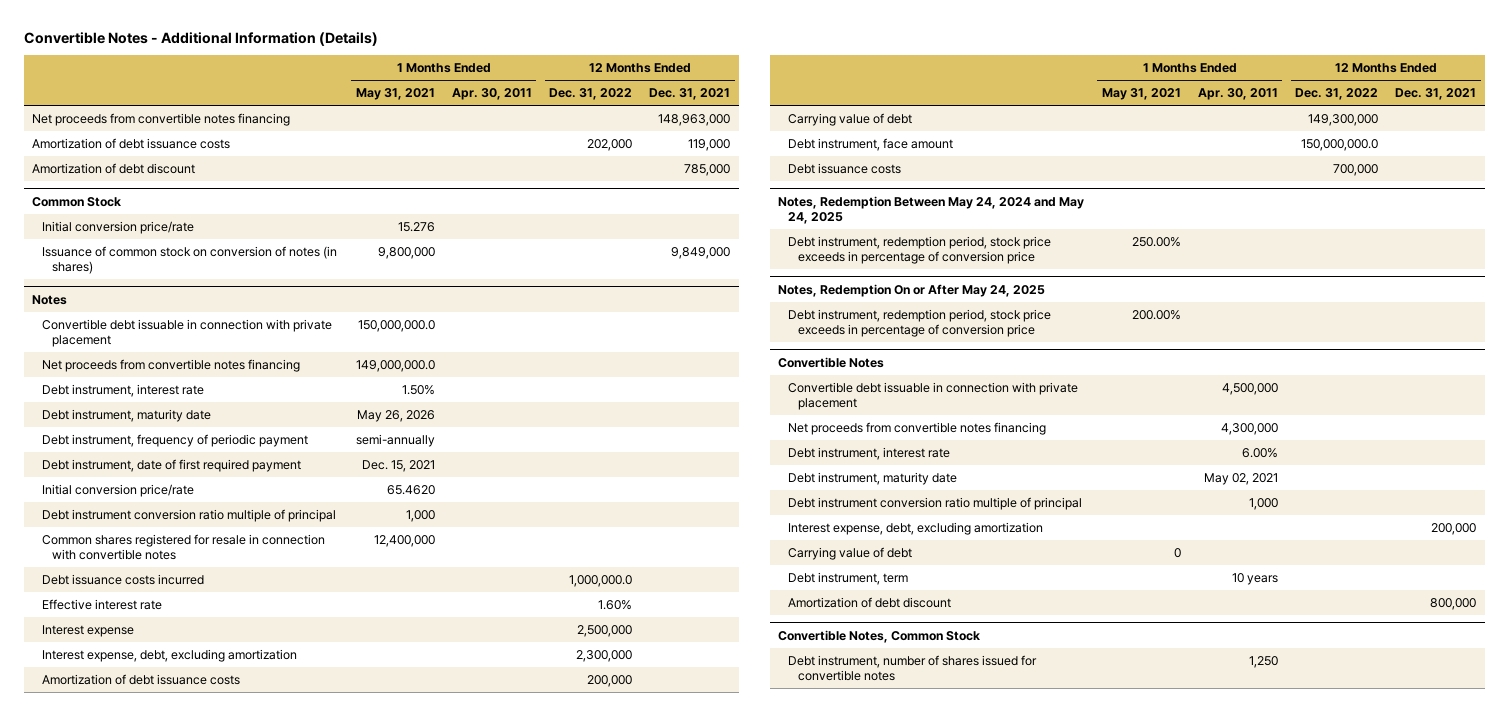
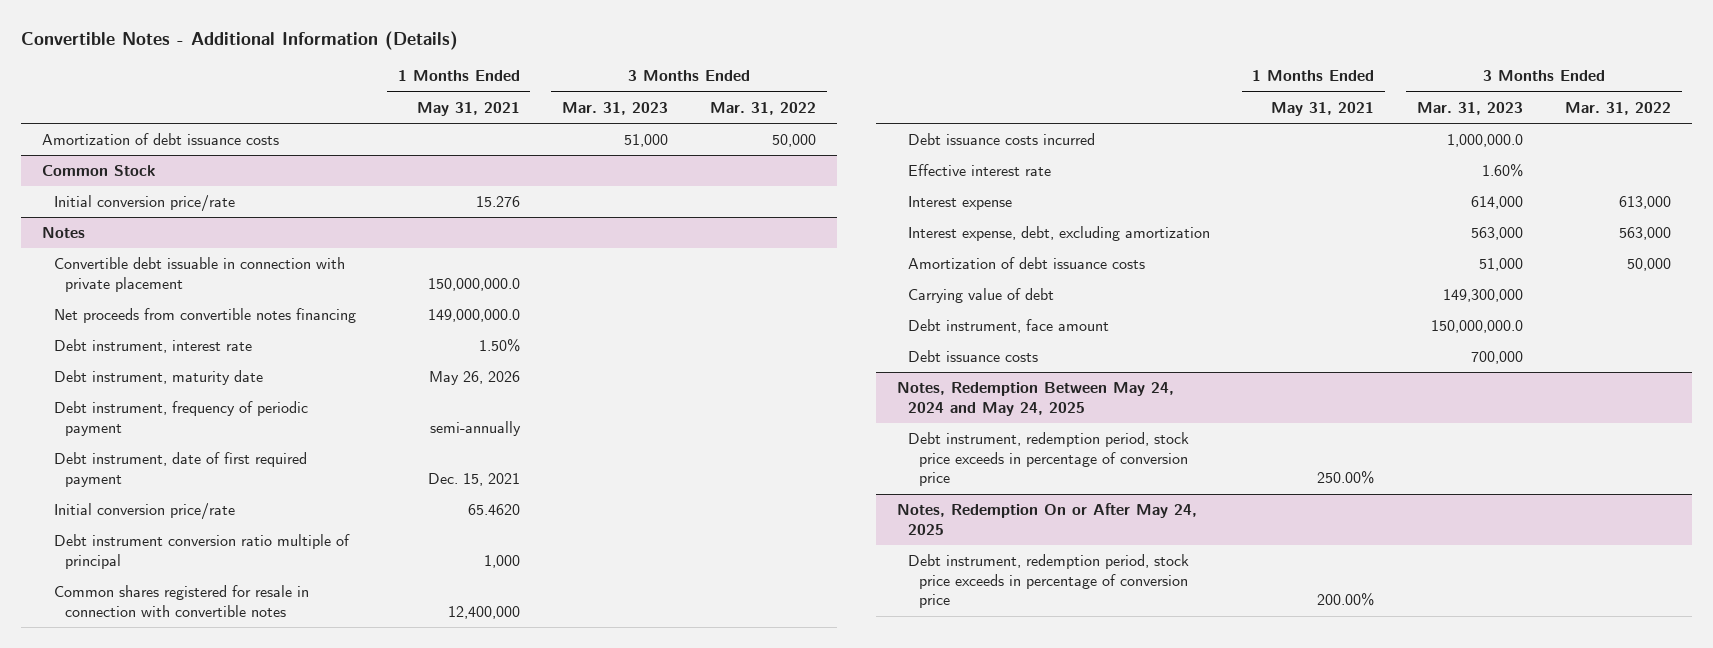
- | 1 Months Ended May 31, 2021 | 1 Months Ended Apr. 30, 2011 | 12 Months Ended Dec. 31, 2022 | 12 Months Ended Dec. 31, 2021
+ | 1 Months Ended May 31, 2021 | 3 Months Ended Mar. 31, 2023 | 3 Months Ended Mar. 31, 2022
- Net proceeds from convertible notes financing | | | | 148,963,000
- Amortization of debt discount | | | | 785,000
@ Common Stock
- Issuance of common stock on conversion of notes (in shares) | 9,800,000 | | | 9,849,000
- Convertible Notes
- Convertible debt issuable in connection with private placement | | 4,500,000 | |
- Net proceeds from convertible notes financing | | 4,300,000 | |
- Debt instrument, interest rate | | 6.00% | |
- Debt instrument, maturity date | | May 02, 2021 | |
- Debt instrument conversion ratio multiple of principal | | 1,000 | |
- Interest expense, debt, excluding amortization | | | | 200,000
- Carrying value of debt | 0 | | |
- Debt instrument, term | | 10 years | |
- Amortization of debt discount | | | | 800,000
- Convertible Notes, Common Stock
- Debt instrument, number of shares issued for convertible notes | | 1,250 | |

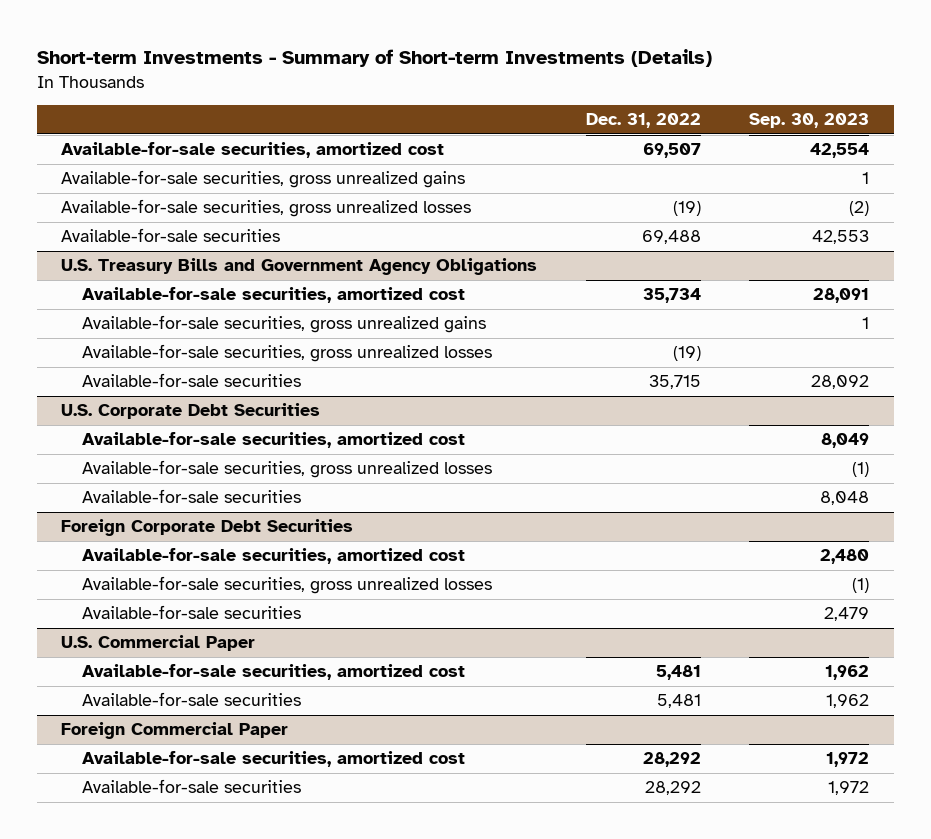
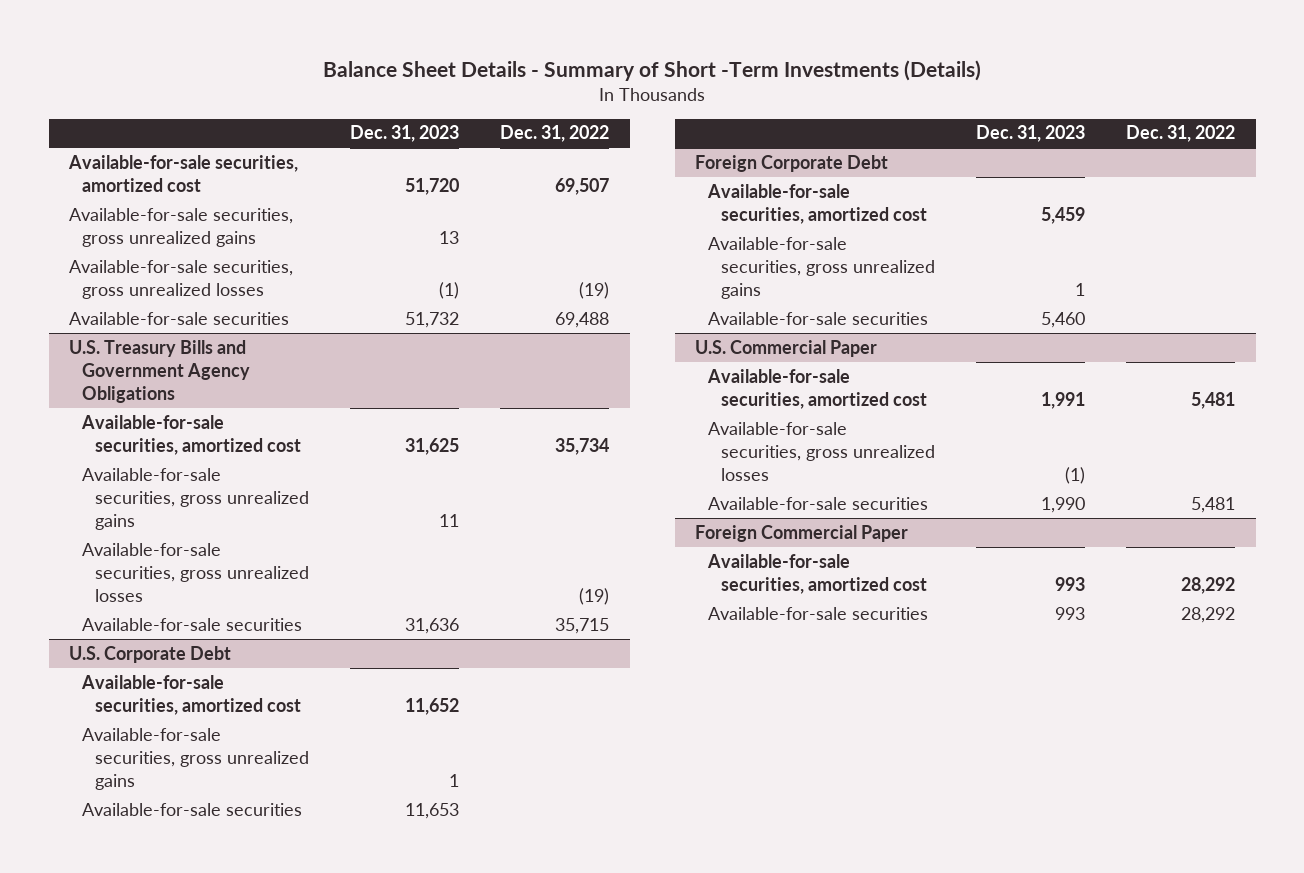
- Short-term Investments - Summary of Short-term Investments (Details)
+ Balance Sheet Details - Summary of Short -Term Investments (Details)
- | Dec. 31, 2022 | Sep. 30, 2023
+ | Dec. 31, 2023 | Dec. 31, 2022
- U.S. Corporate Debt Securities
+ U.S. Corporate Debt
- Available-for-sale securities, gross unrealized losses | | (1)
+ Available-for-sale securities, gross unrealized gains | 1 |
- Foreign Corporate Debt Securities
+ Foreign Corporate Debt
- Available-for-sale securities, gross unrealized losses | | (1)
+ Available-for-sale securities, gross unrealized gains | 1 |
@ U.S. Commercial Paper
+ Available-for-sale securities, gross unrealized losses | (1) |

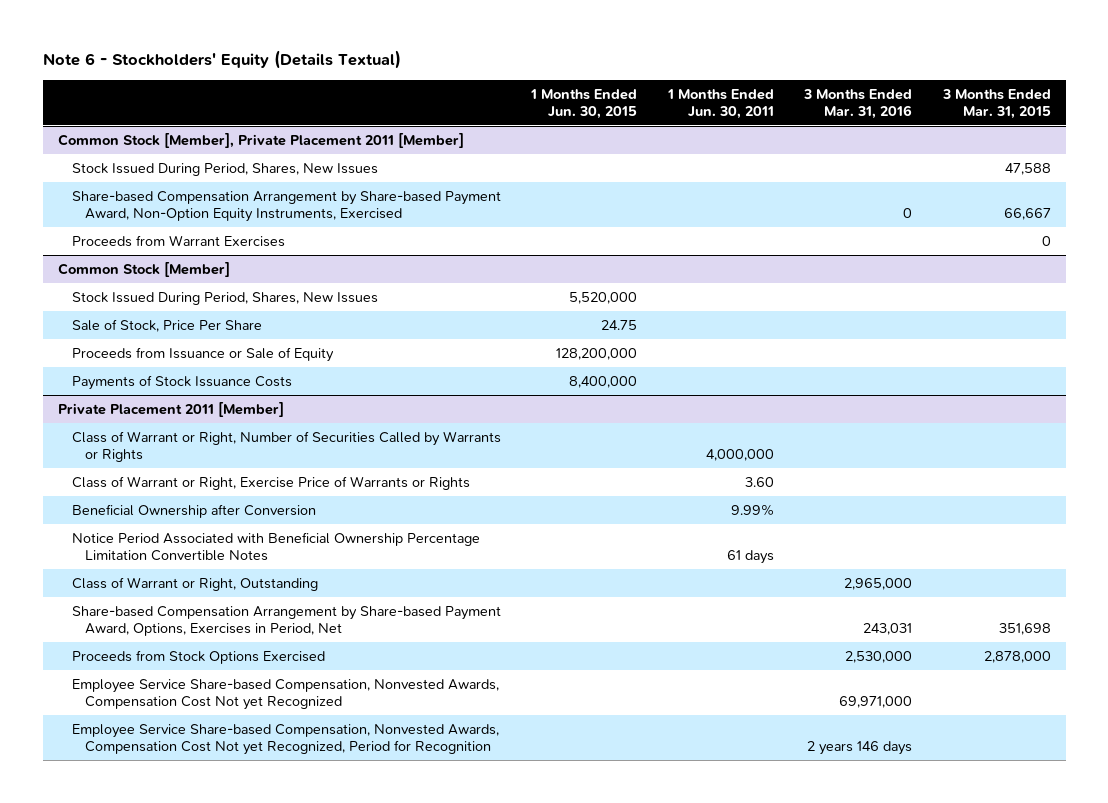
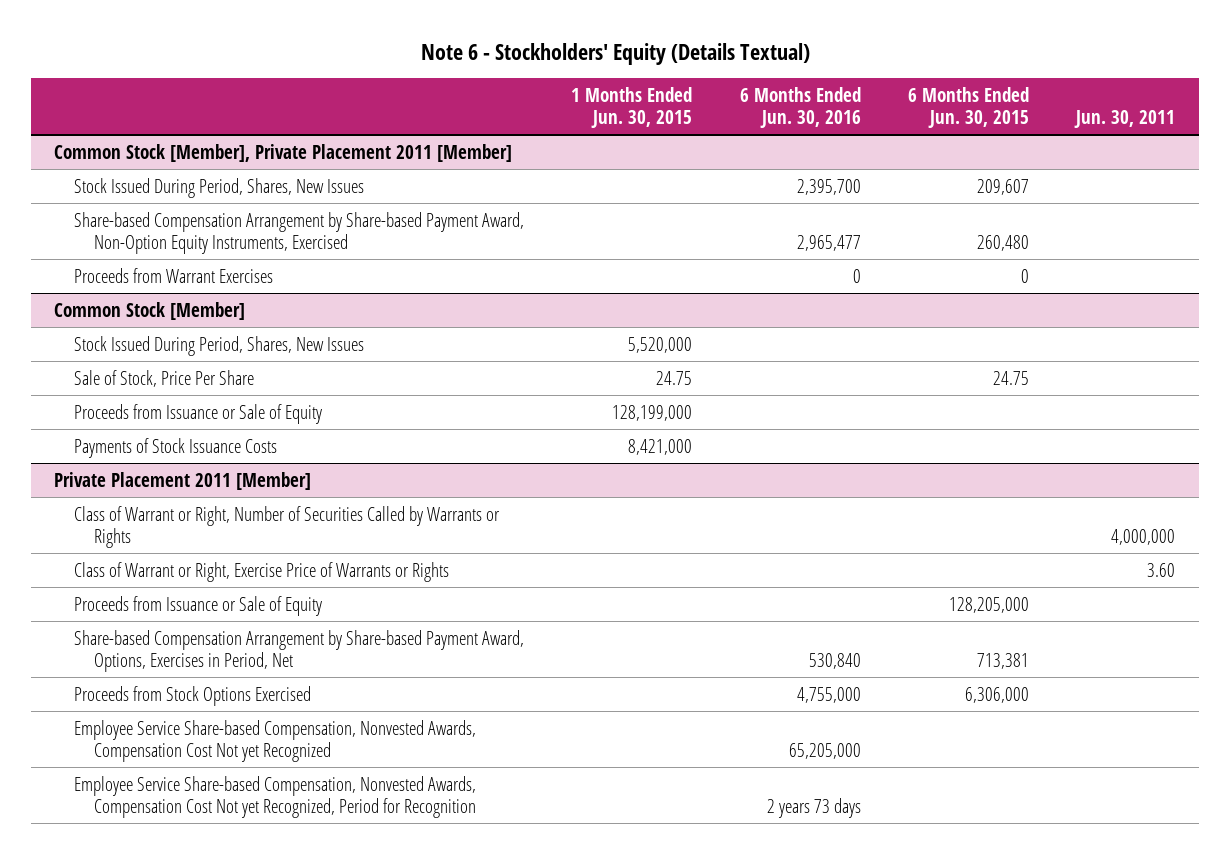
- | 1 Months Ended Jun. 30, 2015 | 1 Months Ended Jun. 30, 2011 | 3 Months Ended Mar. 31, 2016 | 3 Months Ended Mar. 31, 2015
+ | 1 Months Ended Jun. 30, 2015 | 6 Months Ended Jun. 30, 2016 | 6 Months Ended Jun. 30, 2015 | Jun. 30, 2011
@ Common Stock [Member]
- Proceeds from Issuance or Sale of Equity | 128,200,000 | | |
- Payments of Stock Issuance Costs | 8,400,000 | | |
+ Proceeds from Issuance or Sale of Equity | 128,199,000 | | |
+ Payments of Stock Issuance Costs | 8,421,000 | | |
@ Private Placement 2011 [Member]
- Beneficial Ownership after Conversion | | 9.99% | |
- Notice Period Associated with Beneficial Ownership Percentage Limitation Convertible Notes | | 61 days | |
- Class of Warrant or Right, Outstanding | | | 2,965,000 |
+ Proceeds from Issuance or Sale of Equity | | | 128,205,000 |

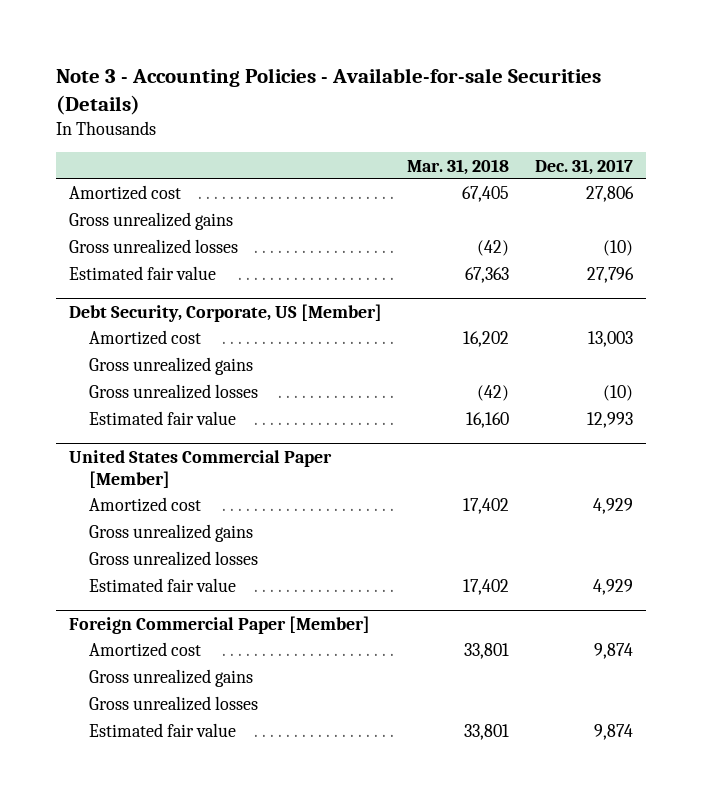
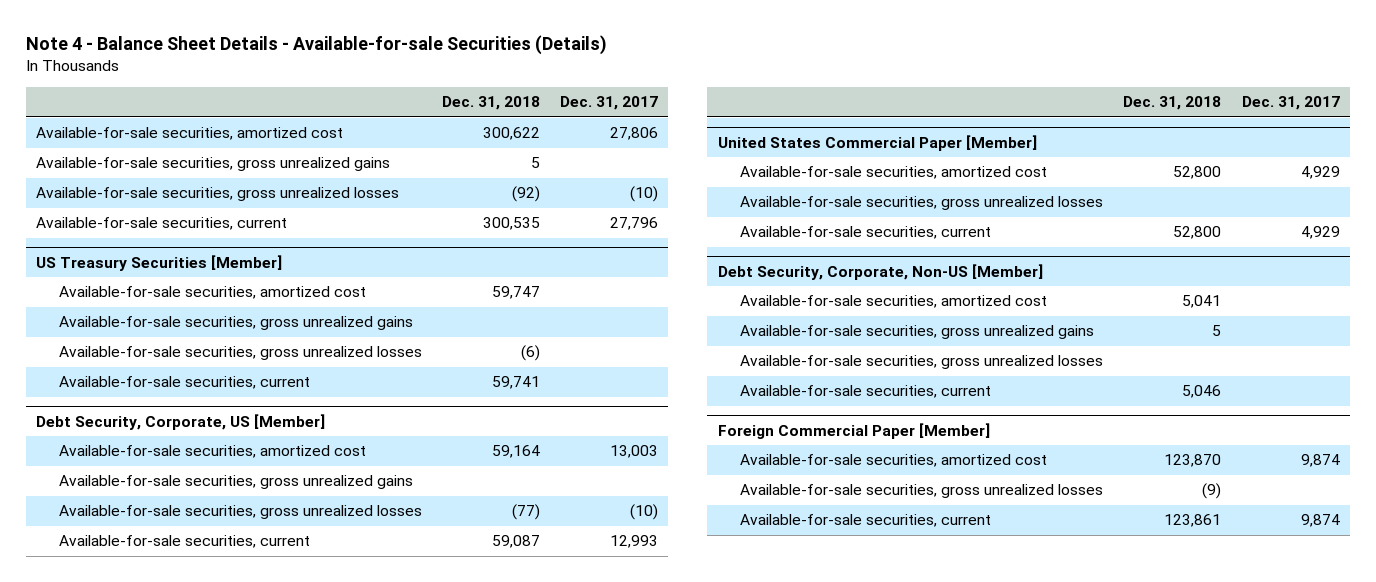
- Note 3 - Accounting Policies - Available-for-sale Securities (Details)
+ Note 4 - Balance Sheet Details - Available-for-sale Securities (Details)
- | Mar. 31, 2018 | Dec. 31, 2017
+ | Dec. 31, 2018 | Dec. 31, 2017
- Amortized cost | 67,405 | 27,806
- Gross unrealized gains
- Gross unrealized losses | (42) | (10)
- Estimated fair value | 67,363 | 27,796
+ Available-for-sale securities, amortized cost | 300,622 | 27,806
+ Available-for-sale securities, gross unrealized gains | 5 |
+ Available-for-sale securities, gross unrealized losses | (92) | (10)
+ Available-for-sale securities, current | 300,535 | 27,796
+ US Treasury Securities [Member]
+ Available-for-sale securities, amortized cost | 59,747 |
+ Available-for-sale securities, gross unrealized gains
+ Available-for-sale securities, gross unrealized losses | (6) |
+ Available-for-sale securities, current | 59,741 |
@ Debt Security, Corporate, US [Member]
- Amortized cost | 16,202 | 13,003
- Gross unrealized gains
- Gross unrealized losses | (42) | (10)
- Estimated fair value | 16,160 | 12,993
+ Available-for-sale securities, amortized cost | 59,164 | 13,003
+ Available-for-sale securities, gross unrealized gains
+ Available-for-sale securities, gross unrealized losses | (77) | (10)
+ Available-for-sale securities, current | 59,087 | 12,993
@ United States Commercial Paper [Member]
- Amortized cost | 17,402 | 4,929
- Gross unrealized gains
- Gross unrealized losses
- Estimated fair value | 17,402 | 4,929
+ Available-for-sale securities, amortized cost | 52,800 | 4,929
+ Available-for-sale securities, gross unrealized losses
+ Available-for-sale securities, current | 52,800 | 4,929
+ Debt Security, Corporate, Non-US [Member]
+ Available-for-sale securities, amortized cost | 5,041 |
+ Available-for-sale securities, gross unrealized gains | 5 |
+ Available-for-sale securities, gross unrealized losses
+ Available-for-sale securities, current | 5,046 |
@ Foreign Commercial Paper [Member]
- Amortized cost | 33,801 | 9,874
- Gross unrealized gains
- Gross unrealized losses
- Estimated fair value | 33,801 | 9,874
+ Available-for-sale securities, amortized cost | 123,870 | 9,874
+ Available-for-sale securities, gross unrealized losses | (9) |
+ Available-for-sale securities, current | 123,861 | 9,874

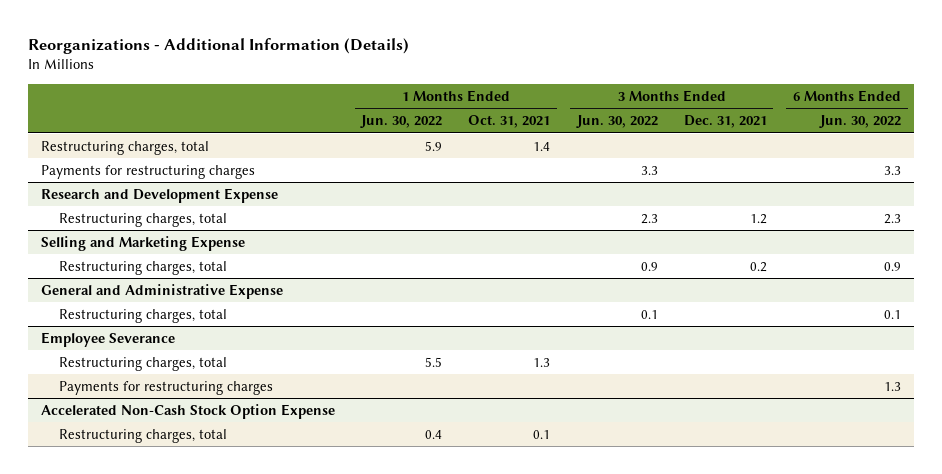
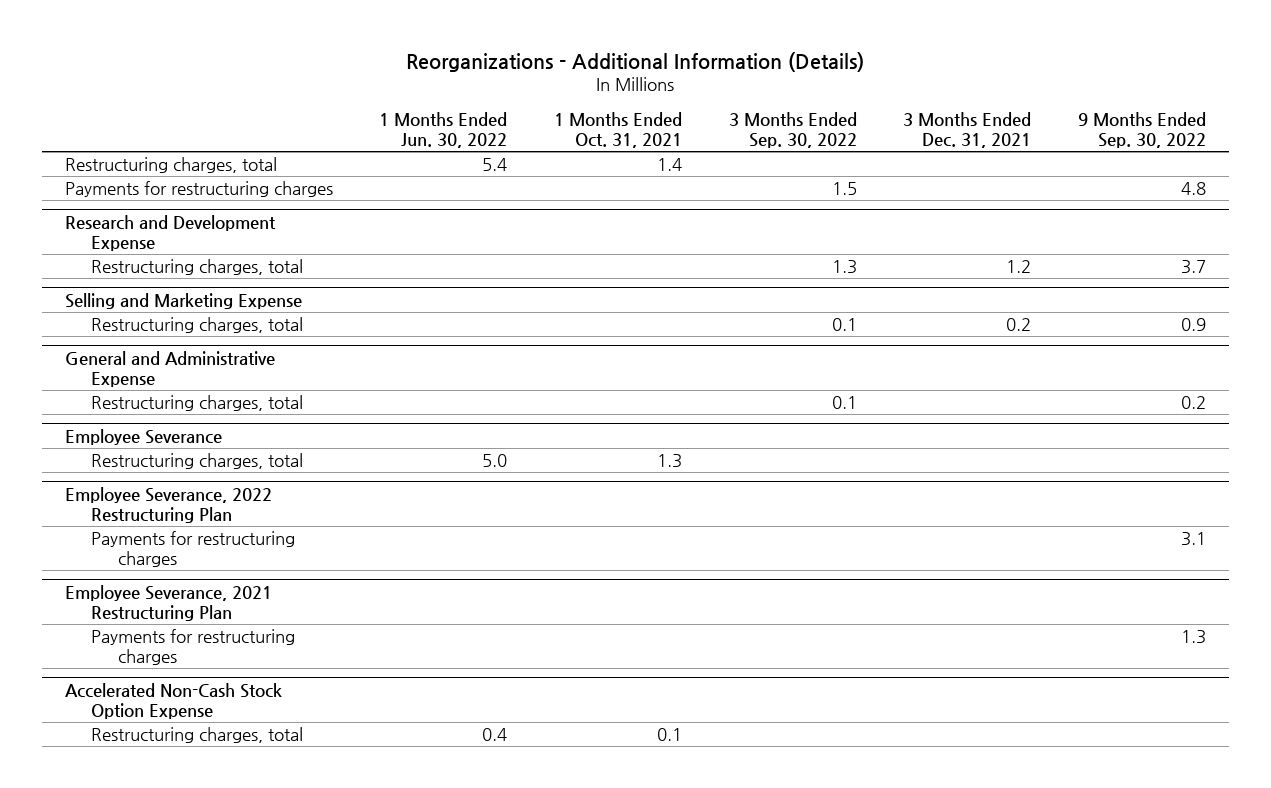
- | 1 Months Ended Jun. 30, 2022 | 1 Months Ended Oct. 31, 2021 | 3 Months Ended Jun. 30, 2022 | 3 Months Ended Dec. 31, 2021 | 6 Months Ended Jun. 30, 2022
+ | 1 Months Ended Jun. 30, 2022 | 1 Months Ended Oct. 31, 2021 | 3 Months Ended Sep. 30, 2022 | 3 Months Ended Dec. 31, 2021 | 9 Months Ended Sep. 30, 2022
- Restructuring charges, total | 5.9 | 1.4 | | |
+ Restructuring charges, total | 5.4 | 1.4 | | |
@ Employee Severance
- Restructuring charges, total | 5.5 | 1.3 | | |
- Payments for restructuring charges | | | | | 1.3
+ Restructuring charges, total | 5.0 | 1.3 | | |
+ Employee Severance, 2022 Restructuring Plan
+ Payments for restructuring charges | | | | | 3.1
+ Employee Severance, 2021 Restructuring Plan
+ Payments for restructuring charges | | | | | 1.3

